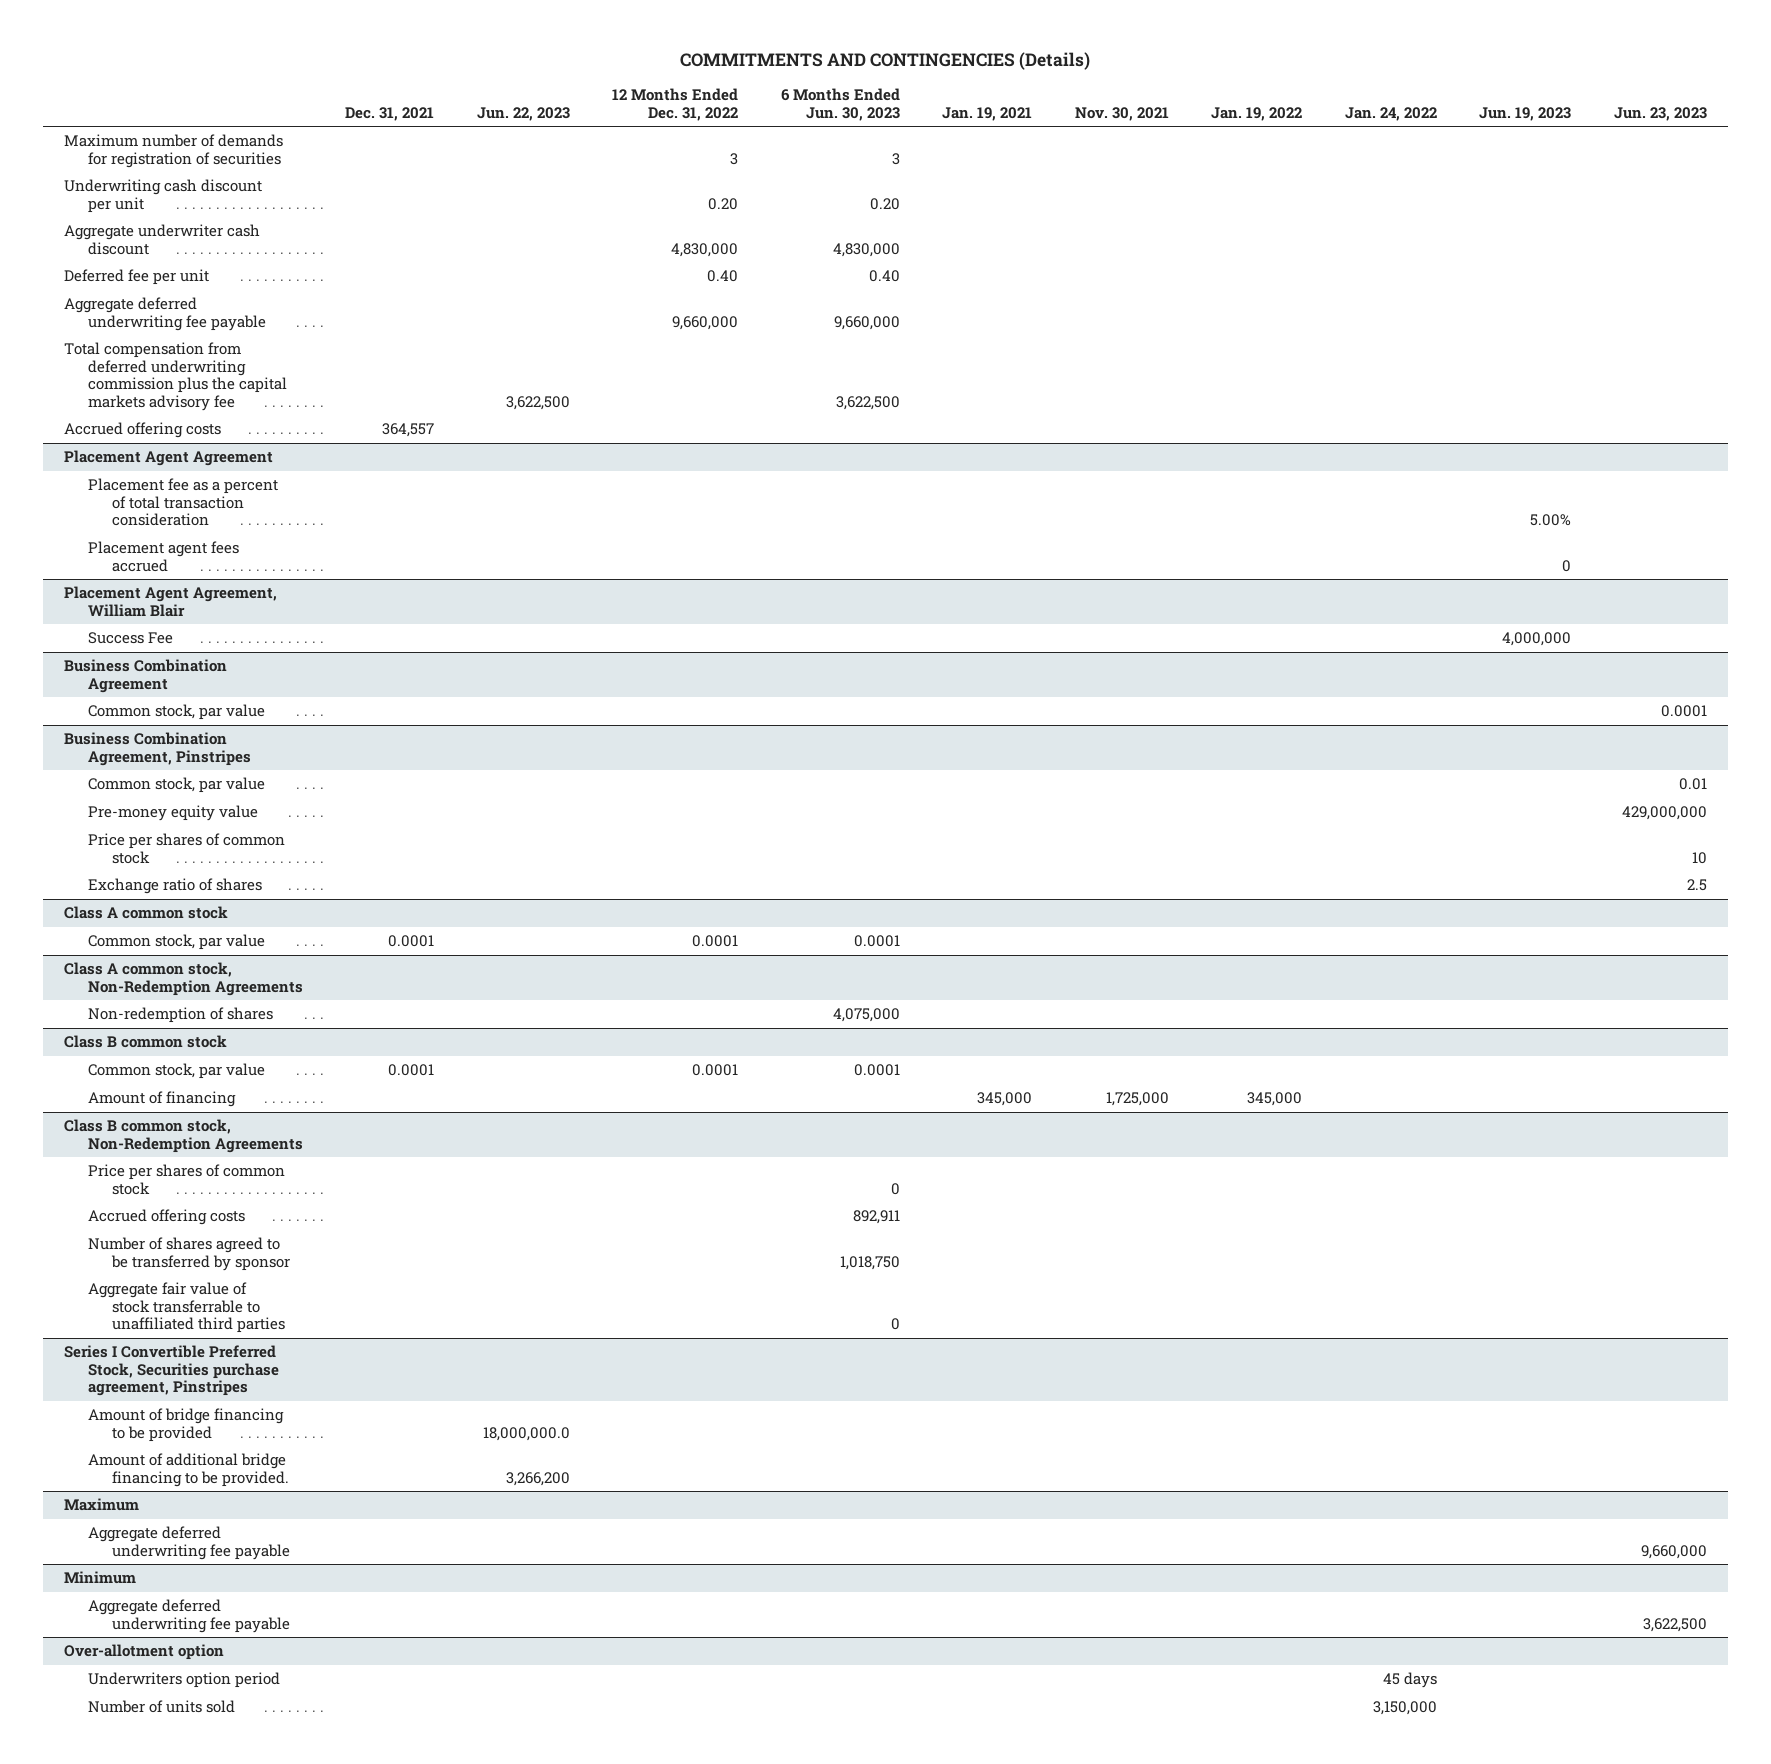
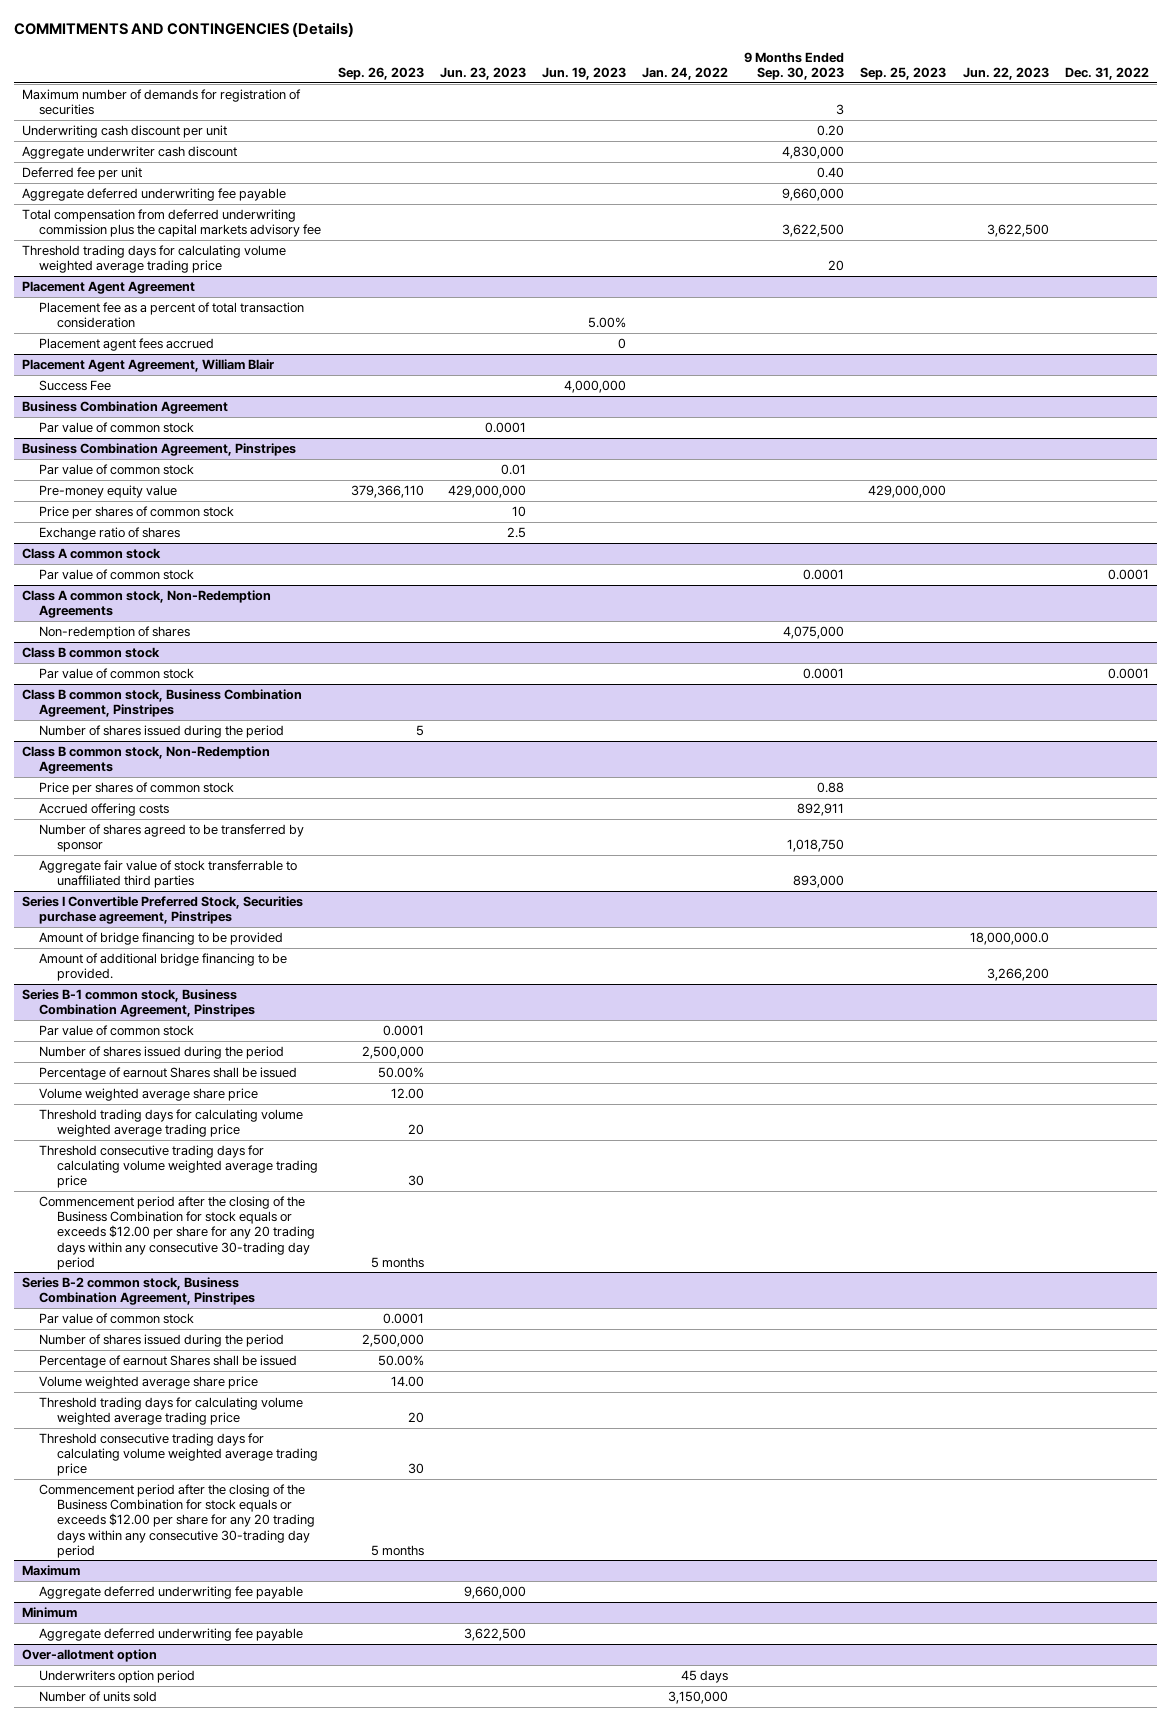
- | Dec. 31, 2021 | Jun. 22, 2023 | 12 Months Ended Dec. 31, 2022 | 6 Months Ended Jun. 30, 2023 | Jan. 19, 2021 | Nov. 30, 2021 | Jan. 19, 2022 | Jan. 24, 2022 | Jun. 19, 2023 | Jun. 23, 2023
+ | Sep. 26, 2023 | Jun. 23, 2023 | Jun. 19, 2023 | Jan. 24, 2022 | 9 Months Ended Sep. 30, 2023 | Sep. 25, 2023 | Jun. 22, 2023 | Dec. 31, 2022
- Accrued offering costs | 364,557 | | | | | | | | |
+ Threshold trading days for calculating volume weighted average trading price | | | | | 20 | | |
@ Business Combination Agreement
- Common stock, par value | | | | | | | | | | 0.0001
+ Par value of common stock | | 0.0001 | | | | | |
@ Business Combination Agreement, Pinstripes
- Common stock, par value | | | | | | | | | | 0.01
+ Par value of common stock | | 0.01 | | | | | |
@ Class A common stock
- Common stock, par value | 0.0001 | | 0.0001 | 0.0001 | | | | | |
+ Par value of common stock | | | | | 0.0001 | | | 0.0001
@ Class B common stock
- Common stock, par value | 0.0001 | | 0.0001 | 0.0001 | | | | | |
- Amount of financing | | | | | 345,000 | 1,725,000 | 345,000 | | |
+ Par value of common stock | | | | | 0.0001 | | | 0.0001
+ Class B common stock, Business Combination Agreement, Pinstripes
+ Number of shares issued during the period | 5 | | | | | | |
+ Series B-1 common stock, Business Combination Agreement, Pinstripes
+ Par value of common stock | 0.0001 | | | | | | |
+ Number of shares issued during the period | 2,500,000 | | | | | | |
+ Percentage of earnout Shares shall be issued | 50.00% | | | | | | |
+ Volume weighted average share price | 12.00 | | | | | | |
+ Threshold trading days for calculating volume weighted average trading price | 20 | | | | | | |
+ Threshold consecutive trading days for calculating volume weighted average trading price | 30 | | | | | | |
+ Commencement period after the closing of the Business Combination for stock equals or exceeds $12.00 per share for any 20 trading days within any consecutive 30-trading day period | 5 months | | | | | | |
+ Series B-2 common stock, Business Combination Agreement, Pinstripes
+ Par value of common stock | 0.0001 | | | | | | |
+ Number of shares issued during the period | 2,500,000 | | | | | | |
+ Percentage of earnout Shares shall be issued | 50.00% | | | | | | |
+ Volume weighted average share price | 14.00 | | | | | | |
+ Threshold trading days for calculating volume weighted average trading price | 20 | | | | | | |
+ Threshold consecutive trading days for calculating volume weighted average trading price | 30 | | | | | | |
+ Commencement period after the closing of the Business Combination for stock equals or exceeds $12.00 per share for any 20 trading days within any consecutive 30-trading day period | 5 months | | | | | | |

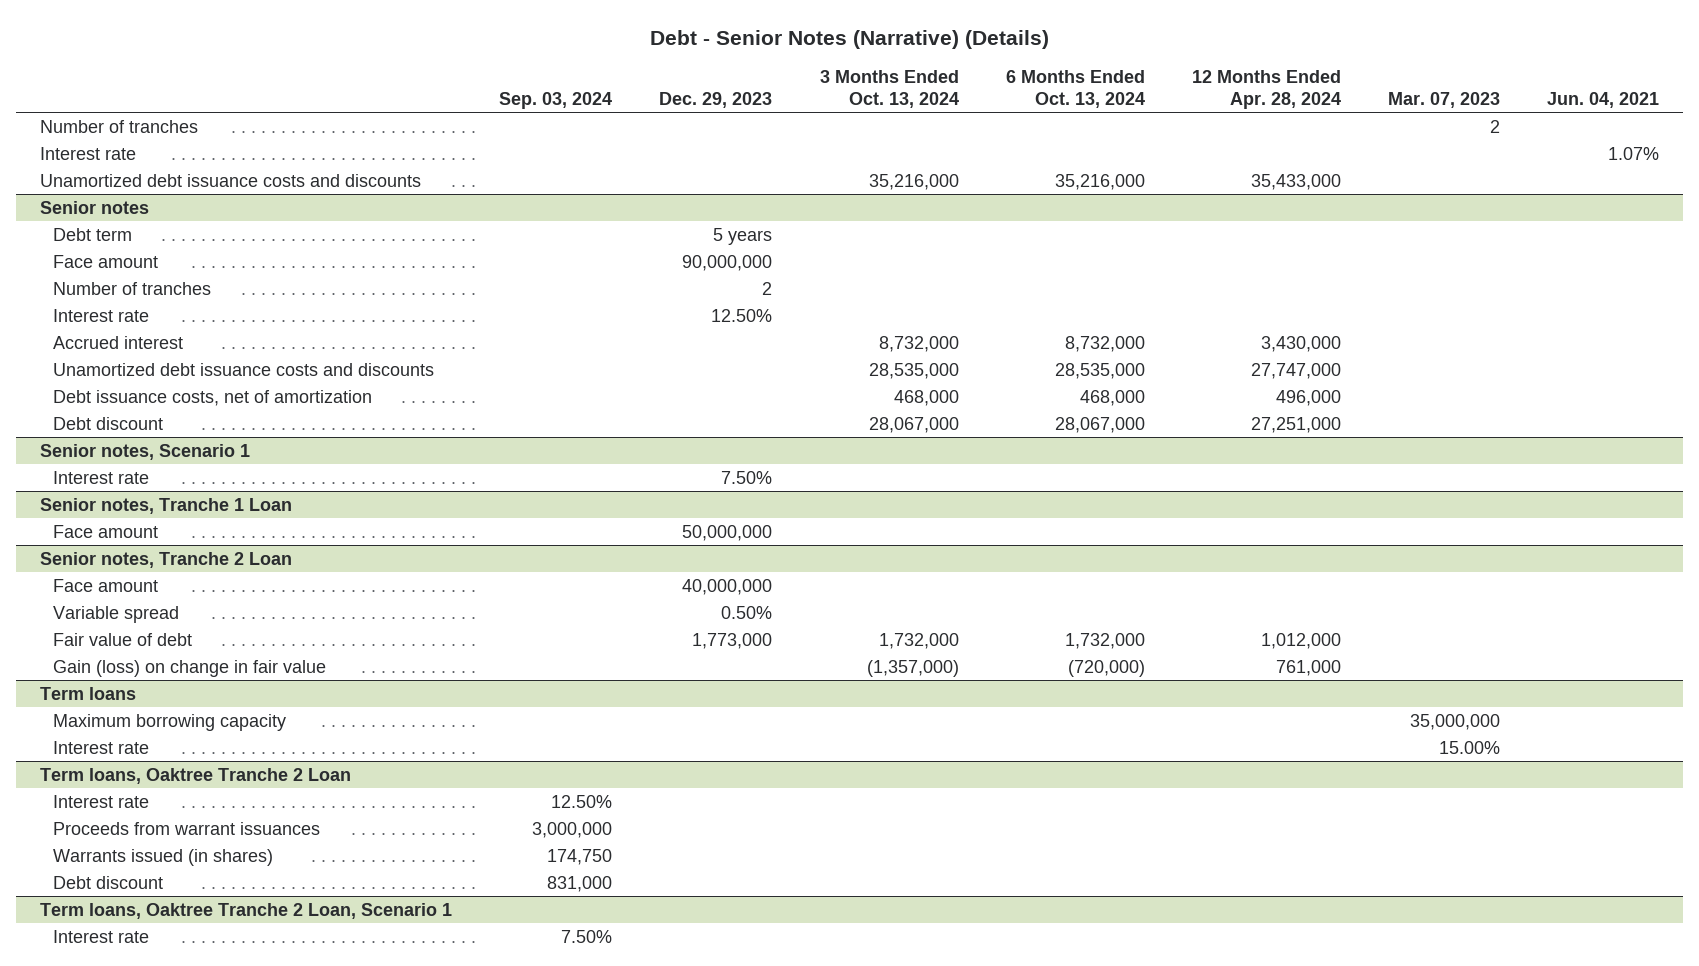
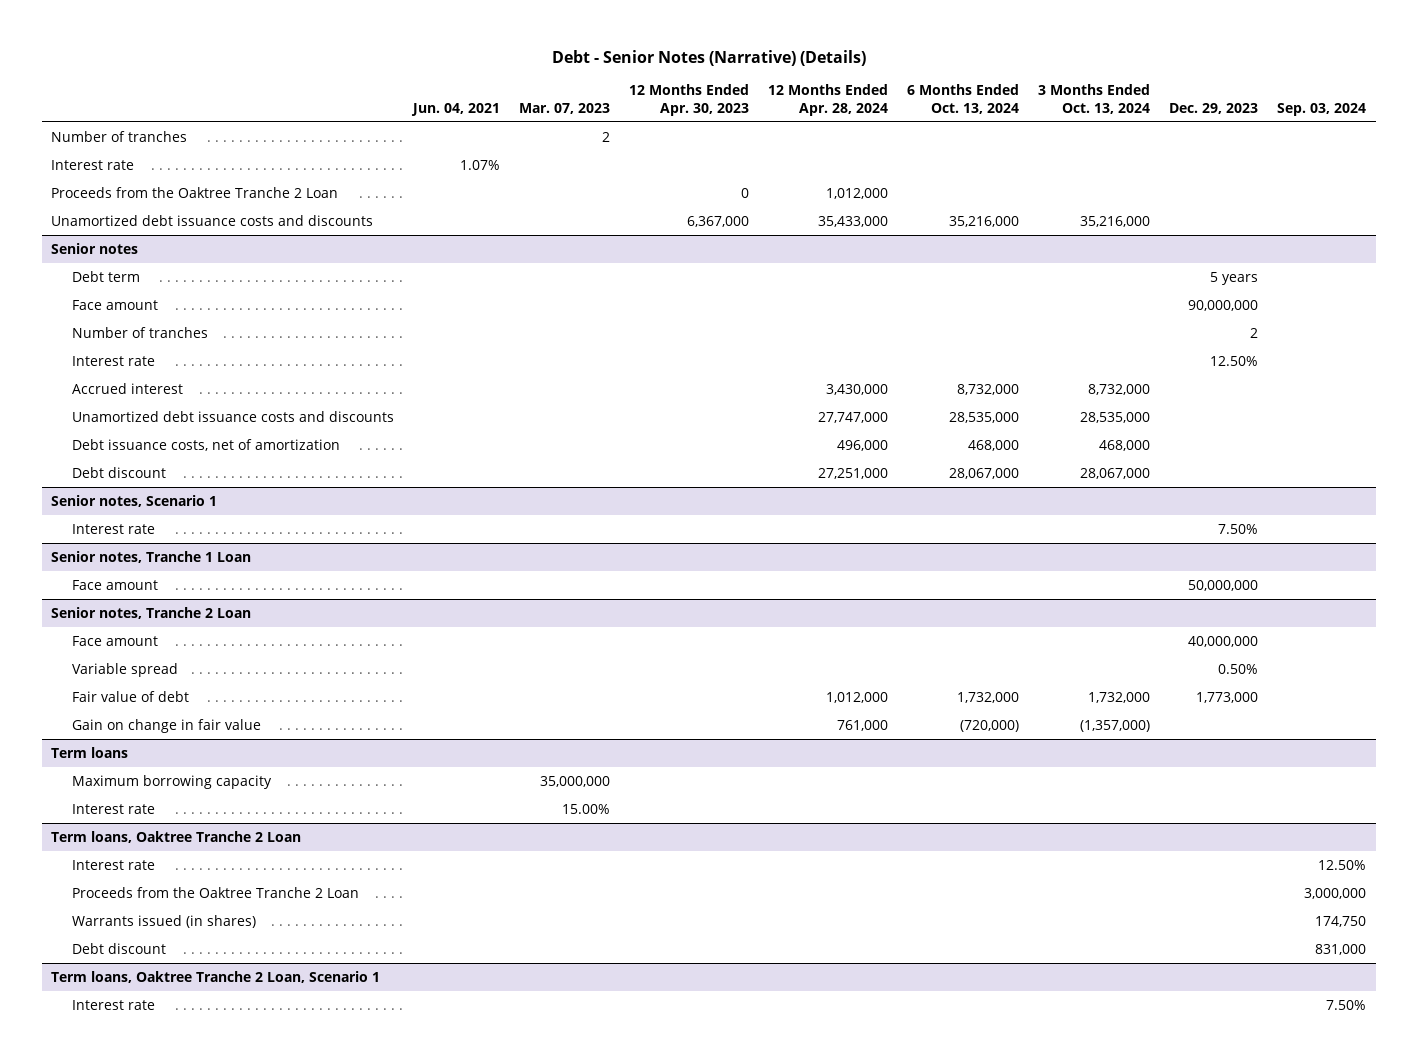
- | Sep. 03, 2024 | Dec. 29, 2023 | 3 Months Ended Oct. 13, 2024 | 6 Months Ended Oct. 13, 2024 | 12 Months Ended Apr. 28, 2024 | Mar. 07, 2023 | Jun. 04, 2021
+ | Jun. 04, 2021 | Mar. 07, 2023 | 12 Months Ended Apr. 30, 2023 | 12 Months Ended Apr. 28, 2024 | 6 Months Ended Oct. 13, 2024 | 3 Months Ended Oct. 13, 2024 | Dec. 29, 2023 | Sep. 03, 2024
+ Proceeds from the Oaktree Tranche 2 Loan | | | 0 | 1,012,000 | | | |
@ Senior notes, Tranche 2 Loan
- Gain (loss) on change in fair value | | | (1,357,000) | (720,000) | 761,000 | |
+ Gain on change in fair value | | | | 761,000 | (720,000) | (1,357,000) | |
@ Term loans, Oaktree Tranche 2 Loan
- Proceeds from warrant issuances | 3,000,000 | | | | | |
+ Proceeds from the Oaktree Tranche 2 Loan | | | | | | | | 3,000,000

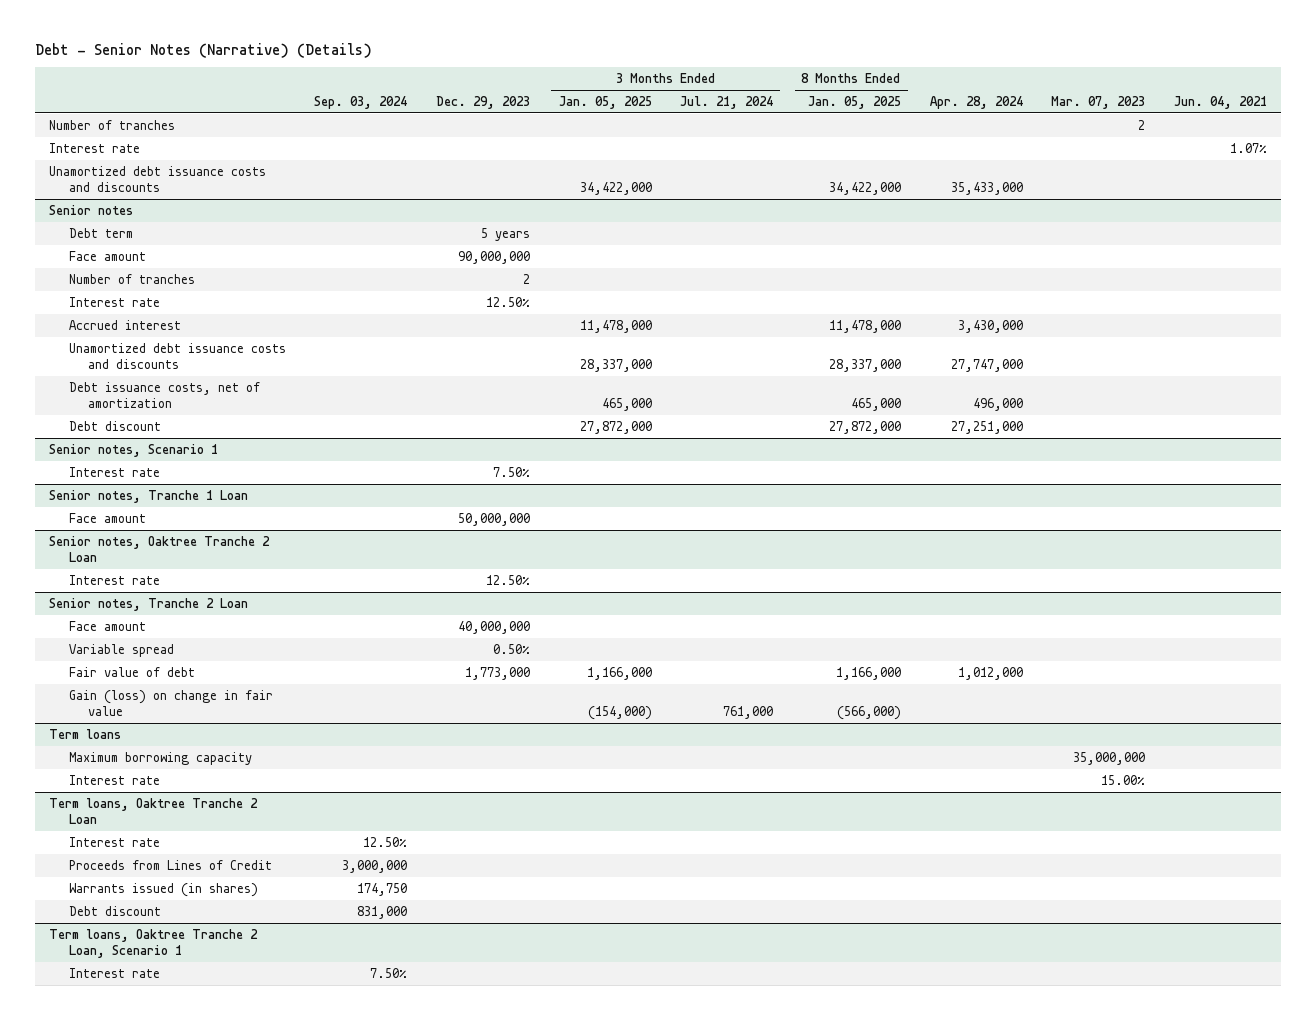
- | Jun. 04, 2021 | Mar. 07, 2023 | 12 Months Ended Apr. 30, 2023 | 12 Months Ended Apr. 28, 2024 | 6 Months Ended Oct. 13, 2024 | 3 Months Ended Oct. 13, 2024 | Dec. 29, 2023 | Sep. 03, 2024
+ | Sep. 03, 2024 | Dec. 29, 2023 | 3 Months Ended Jan. 05, 2025 | 3 Months Ended Jul. 21, 2024 | 8 Months Ended Jan. 05, 2025 | Apr. 28, 2024 | Mar. 07, 2023 | Jun. 04, 2021
- Proceeds from the Oaktree Tranche 2 Loan | | | 0 | 1,012,000 | | | |
+ Senior notes, Oaktree Tranche 2 Loan
+ Interest rate | | 12.50% | | | | | |
@ Senior notes, Tranche 2 Loan
- Gain on change in fair value | | | | 761,000 | (720,000) | (1,357,000) | |
+ Gain (loss) on change in fair value | | | (154,000) | 761,000 | (566,000) | | |
@ Term loans, Oaktree Tranche 2 Loan
- Proceeds from the Oaktree Tranche 2 Loan | | | | | | | | 3,000,000
+ Proceeds from Lines of Credit | 3,000,000 | | | | | | |

